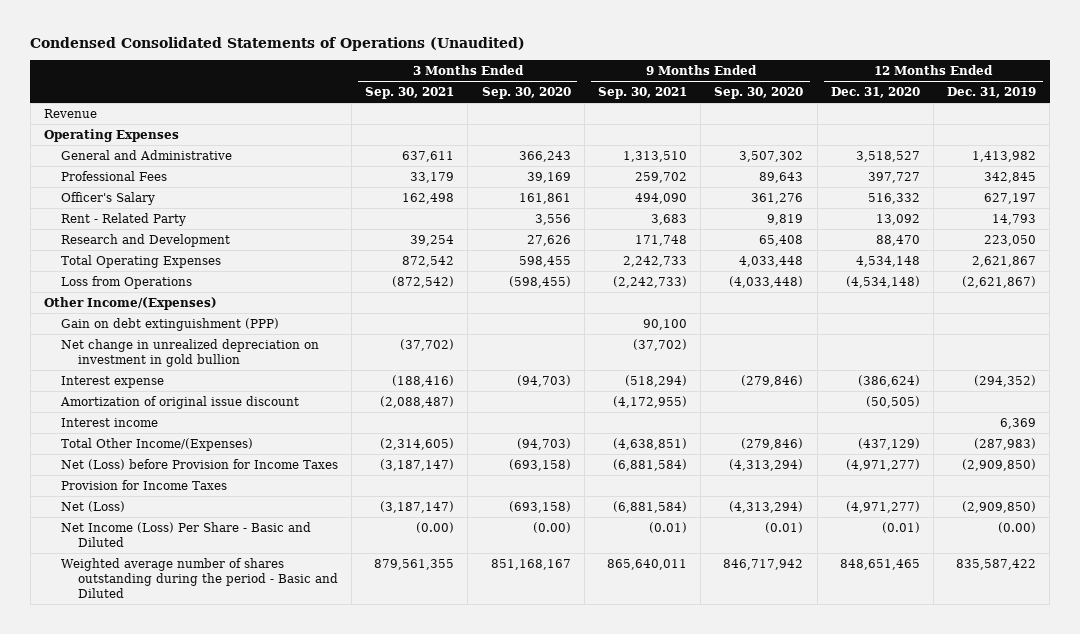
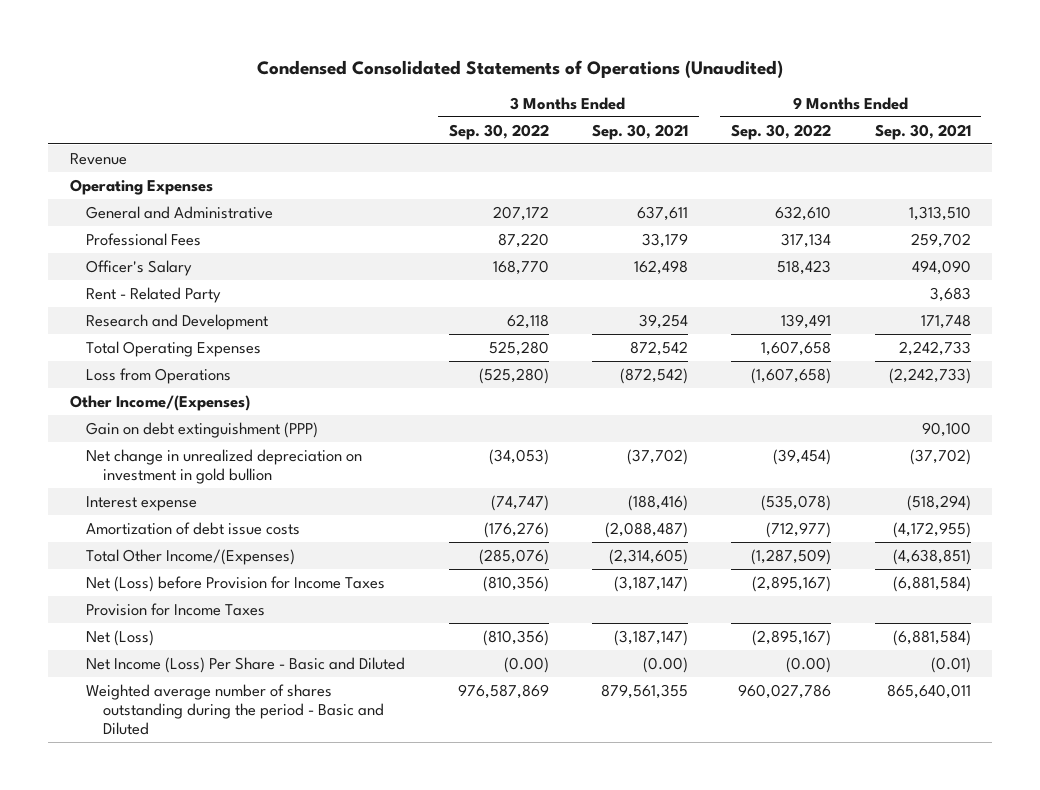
- | 3 Months Ended Sep. 30, 2021 | 3 Months Ended Sep. 30, 2020 | 9 Months Ended Sep. 30, 2021 | 9 Months Ended Sep. 30, 2020 | 12 Months Ended Dec. 31, 2020 | 12 Months Ended Dec. 31, 2019
+ | 3 Months Ended Sep. 30, 2022 | 3 Months Ended Sep. 30, 2021 | 9 Months Ended Sep. 30, 2022 | 9 Months Ended Sep. 30, 2021
- Amortization of original issue discount | (2,088,487) | | (4,172,955) | | (50,505) |
- Interest income | | | | | | 6,369
+ Amortization of debt issue costs | (176,276) | (2,088,487) | (712,977) | (4,172,955)

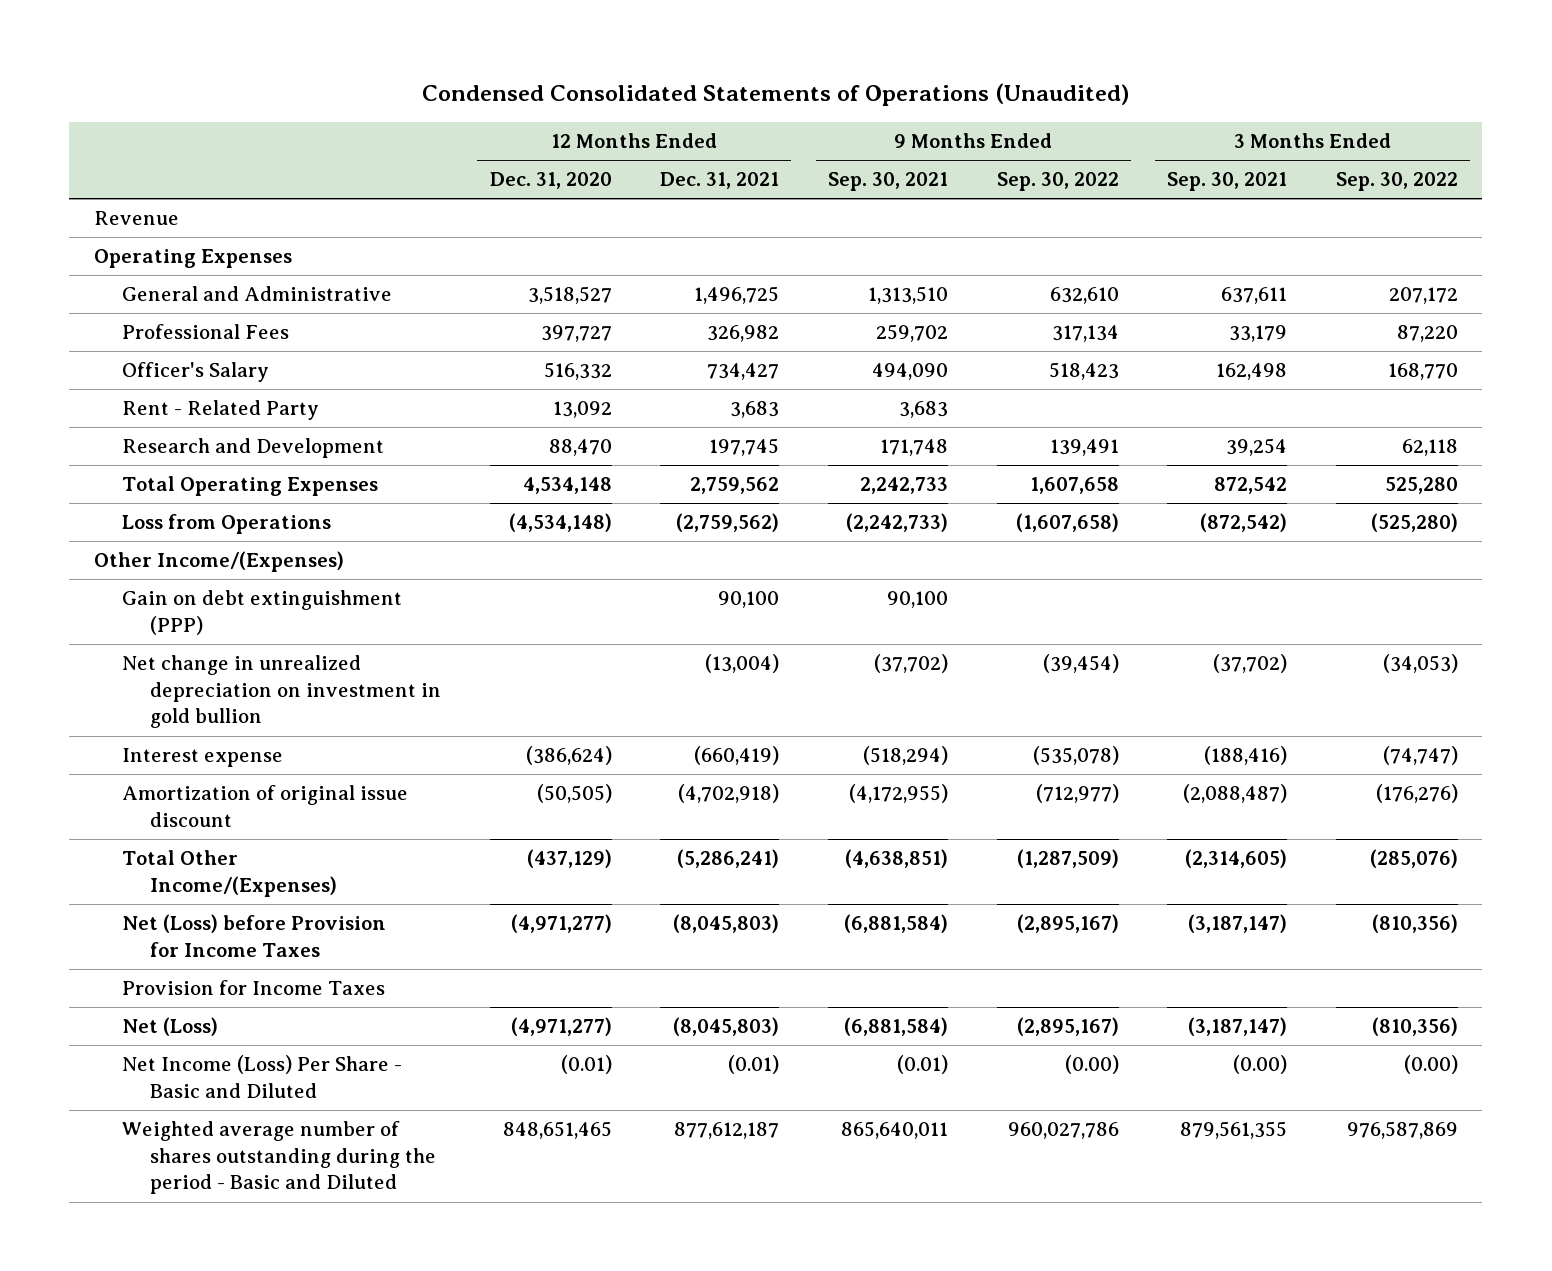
- | 3 Months Ended Sep. 30, 2022 | 3 Months Ended Sep. 30, 2021 | 9 Months Ended Sep. 30, 2022 | 9 Months Ended Sep. 30, 2021
+ | 12 Months Ended Dec. 31, 2020 | 12 Months Ended Dec. 31, 2021 | 9 Months Ended Sep. 30, 2021 | 9 Months Ended Sep. 30, 2022 | 3 Months Ended Sep. 30, 2021 | 3 Months Ended Sep. 30, 2022
- Amortization of debt issue costs | (176,276) | (2,088,487) | (712,977) | (4,172,955)
+ Amortization of original issue discount | (50,505) | (4,702,918) | (4,172,955) | (712,977) | (2,088,487) | (176,276)

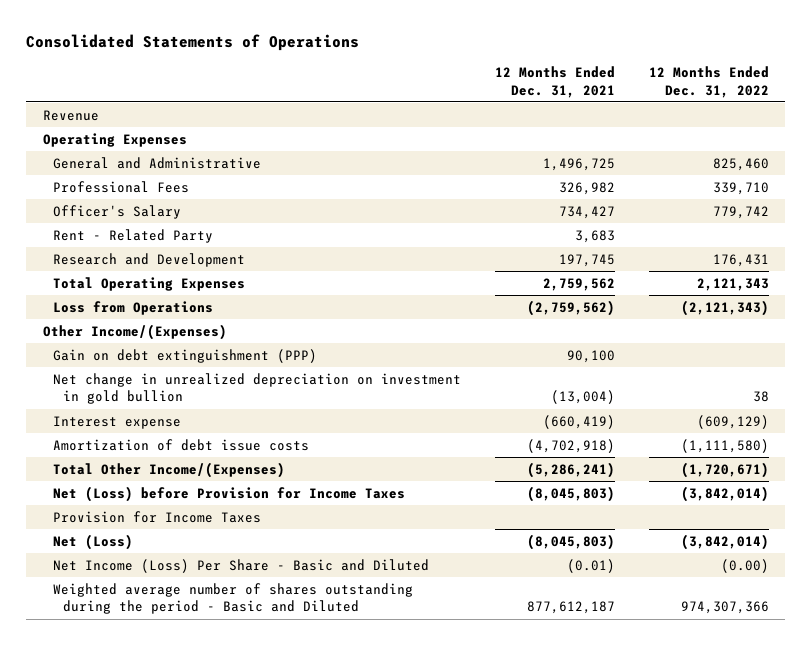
- Condensed Consolidated Statements of Operations (Unaudited)
+ Consolidated Statements of Operations
- | 12 Months Ended Dec. 31, 2020 | 12 Months Ended Dec. 31, 2021 | 9 Months Ended Sep. 30, 2021 | 9 Months Ended Sep. 30, 2022 | 3 Months Ended Sep. 30, 2021 | 3 Months Ended Sep. 30, 2022
+ | 12 Months Ended Dec. 31, 2021 | 12 Months Ended Dec. 31, 2022
- Amortization of original issue discount | (50,505) | (4,702,918) | (4,172,955) | (712,977) | (2,088,487) | (176,276)
+ Amortization of debt issue costs | (4,702,918) | (1,111,580)

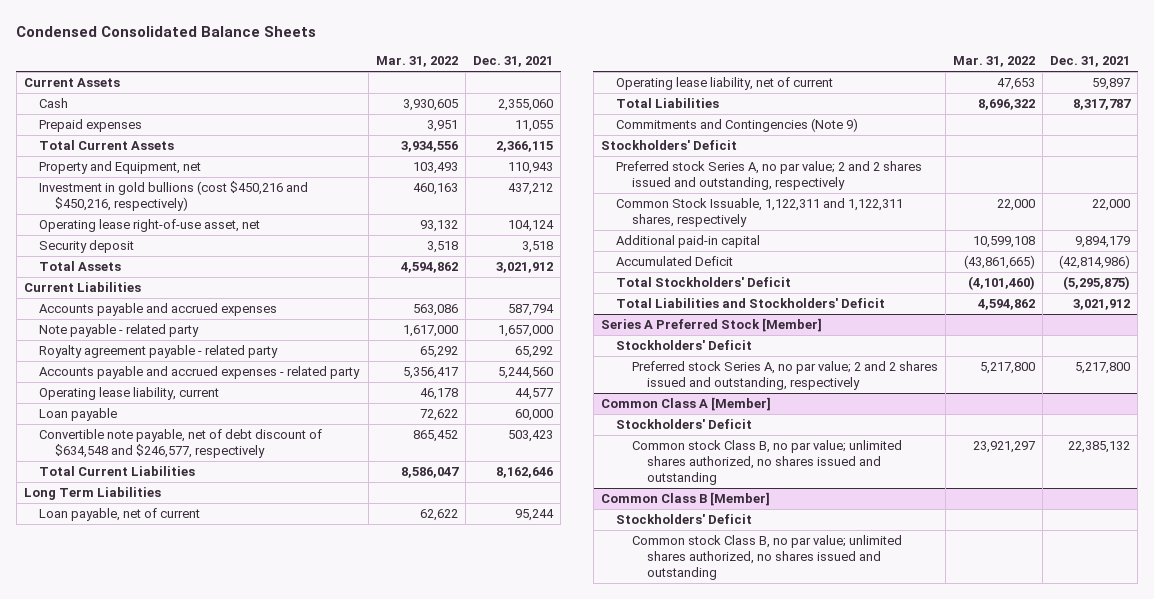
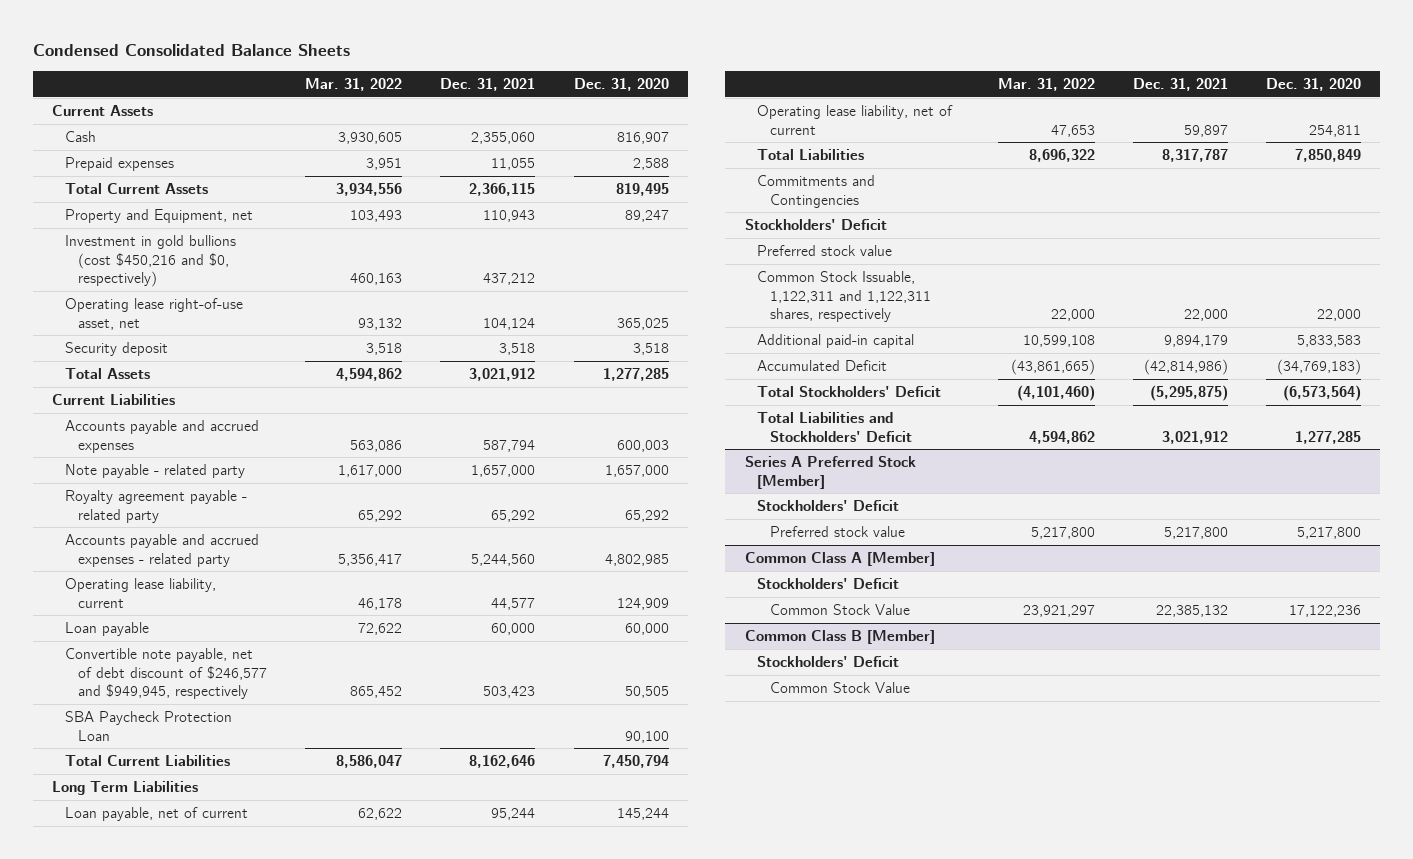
- | Mar. 31, 2022 | Dec. 31, 2021
+ | Mar. 31, 2022 | Dec. 31, 2021 | Dec. 31, 2020
- Investment in gold bullions (cost $450,216 and $450,216, respectively) | 460,163 | 437,212
+ Investment in gold bullions (cost $450,216 and $0, respectively) | 460,163 | 437,212 |
- Convertible note payable, net of debt discount of $634,548 and $246,577, respectively | 865,452 | 503,423
+ Convertible note payable, net of debt discount of $246,577 and $949,945, respectively | 865,452 | 503,423 | 50,505
+ SBA Paycheck Protection Loan | | | 90,100
- Commitments and Contingencies (Note 9)
+ Commitments and Contingencies
- Preferred stock Series A, no par value; 2 and 2 shares issued and outstanding, respectively
+ Preferred stock value
@ Series A Preferred Stock [Member]
- Preferred stock Series A, no par value; 2 and 2 shares issued and outstanding, respectively | 5,217,800 | 5,217,800
+ Preferred stock value | 5,217,800 | 5,217,800 | 5,217,800
@ Common Class A [Member]
- Common stock Class B, no par value; unlimited shares authorized, no shares issued and outstanding | 23,921,297 | 22,385,132
+ Common Stock Value | 23,921,297 | 22,385,132 | 17,122,236
@ Common Class B [Member]
- Common stock Class B, no par value; unlimited shares authorized, no shares issued and outstanding
+ Common Stock Value

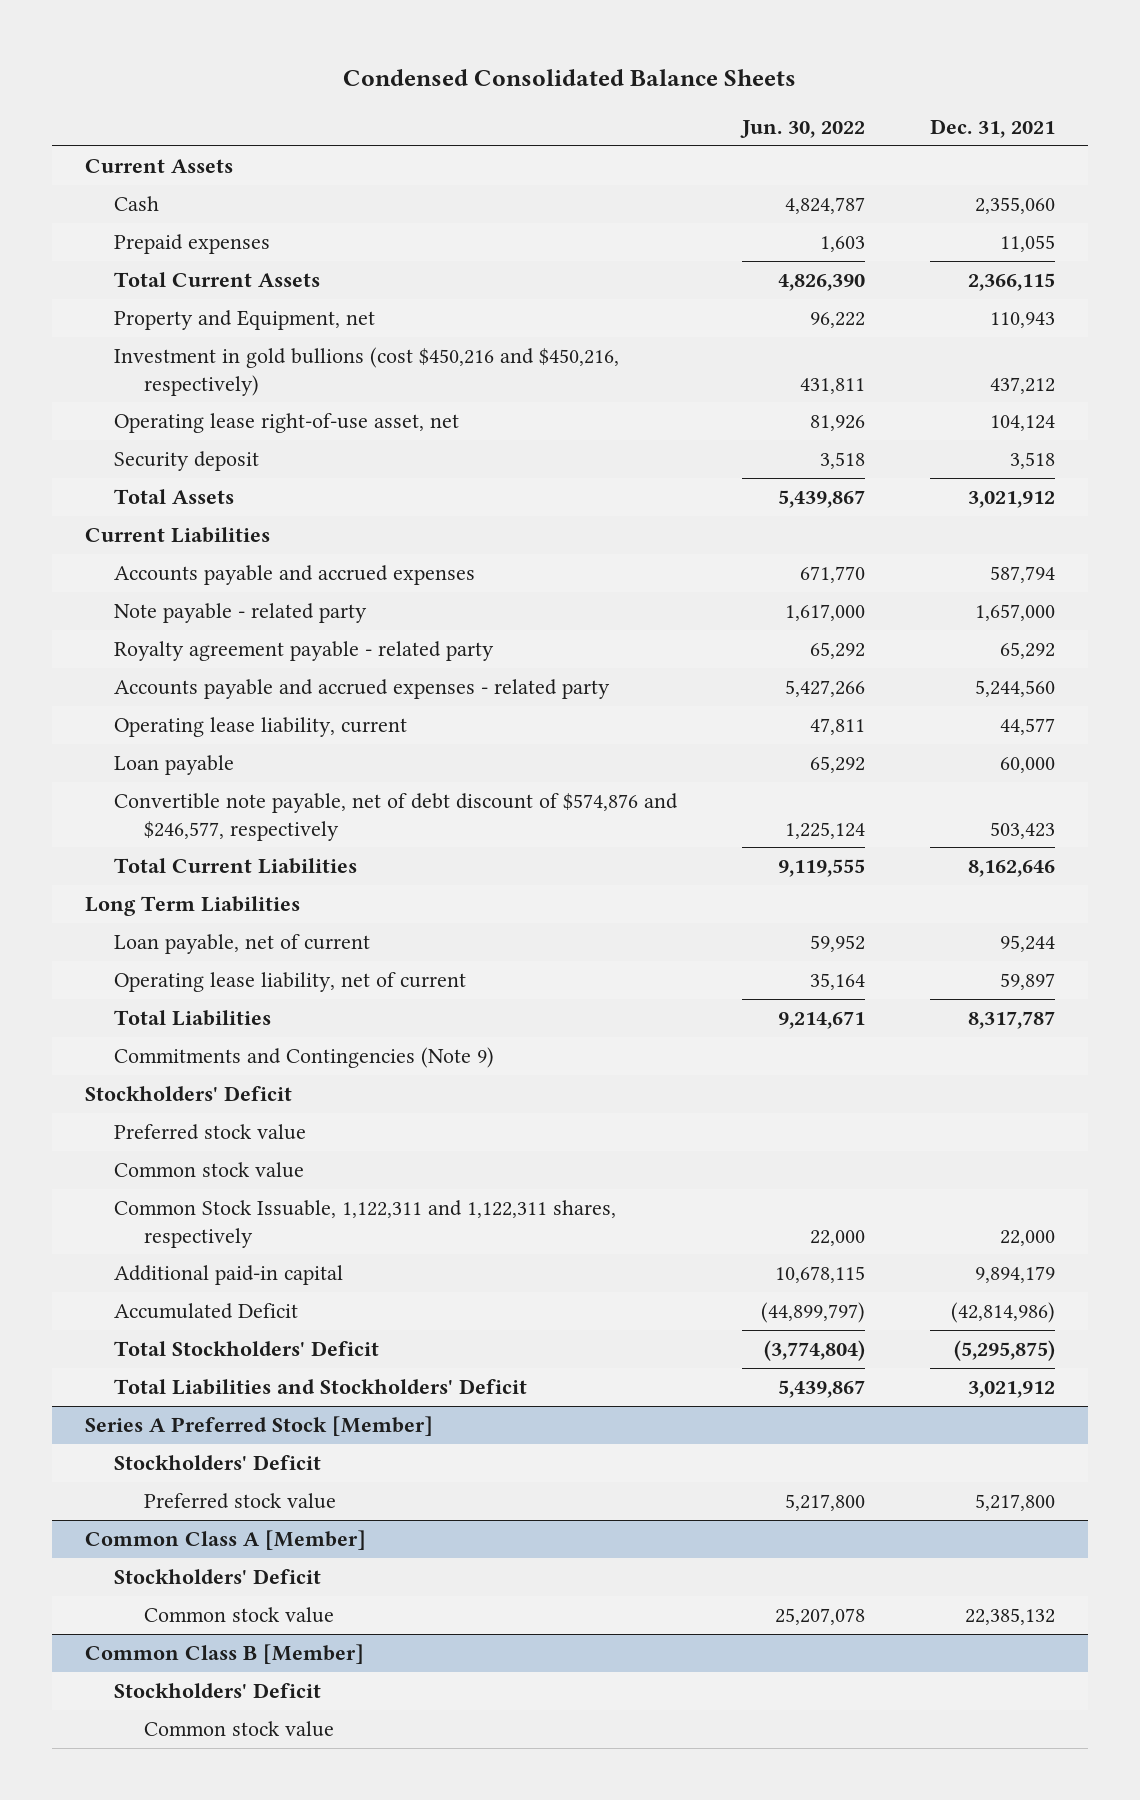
- | Mar. 31, 2022 | Dec. 31, 2021 | Dec. 31, 2020
+ | Jun. 30, 2022 | Dec. 31, 2021
- Investment in gold bullions (cost $450,216 and $0, respectively) | 460,163 | 437,212 |
+ Investment in gold bullions (cost $450,216 and $450,216, respectively) | 431,811 | 437,212
- Convertible note payable, net of debt discount of $246,577 and $949,945, respectively | 865,452 | 503,423 | 50,505
- SBA Paycheck Protection Loan | | | 90,100
+ Convertible note payable, net of debt discount of $574,876 and $246,577, respectively | 1,225,124 | 503,423
- Commitments and Contingencies
+ Commitments and Contingencies (Note 9)
+ Common stock value
@ Common Class A [Member]
- Common Stock Value | 23,921,297 | 22,385,132 | 17,122,236
+ Common stock value | 25,207,078 | 22,385,132
@ Common Class B [Member]
- Common Stock Value
+ Common stock value

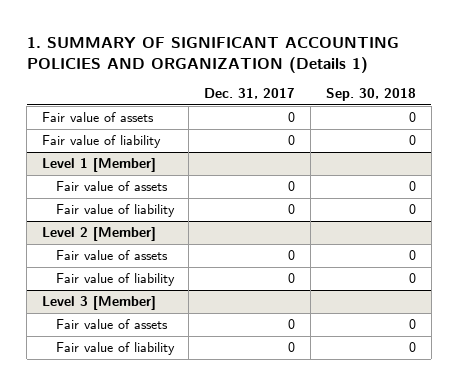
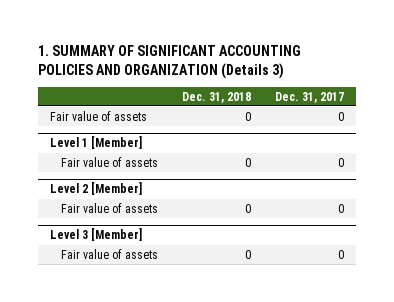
- 1. SUMMARY OF SIGNIFICANT ACCOUNTING POLICIES AND ORGANIZATION (Details 1)
+ 1. SUMMARY OF SIGNIFICANT ACCOUNTING POLICIES AND ORGANIZATION (Details 3)
- | Dec. 31, 2017 | Sep. 30, 2018
+ | Dec. 31, 2018 | Dec. 31, 2017
- Fair value of liability | 0 | 0
@ Level 1 [Member]
- Fair value of liability | 0 | 0
@ Level 2 [Member]
- Fair value of liability | 0 | 0
@ Level 3 [Member]
- Fair value of liability | 0 | 0

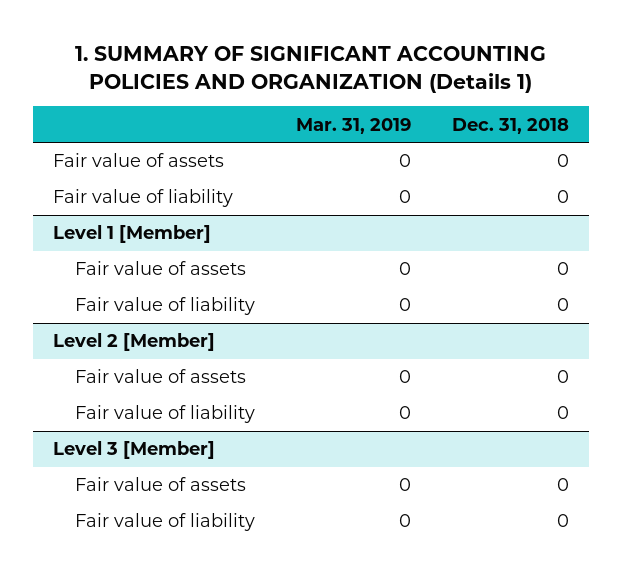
- 1. SUMMARY OF SIGNIFICANT ACCOUNTING POLICIES AND ORGANIZATION (Details 3)
+ 1. SUMMARY OF SIGNIFICANT ACCOUNTING POLICIES AND ORGANIZATION (Details 1)
- | Dec. 31, 2018 | Dec. 31, 2017
+ | Mar. 31, 2019 | Dec. 31, 2018
+ Fair value of liability | 0 | 0
@ Level 1 [Member]
+ Fair value of liability | 0 | 0
@ Level 2 [Member]
+ Fair value of liability | 0 | 0
@ Level 3 [Member]
+ Fair value of liability | 0 | 0

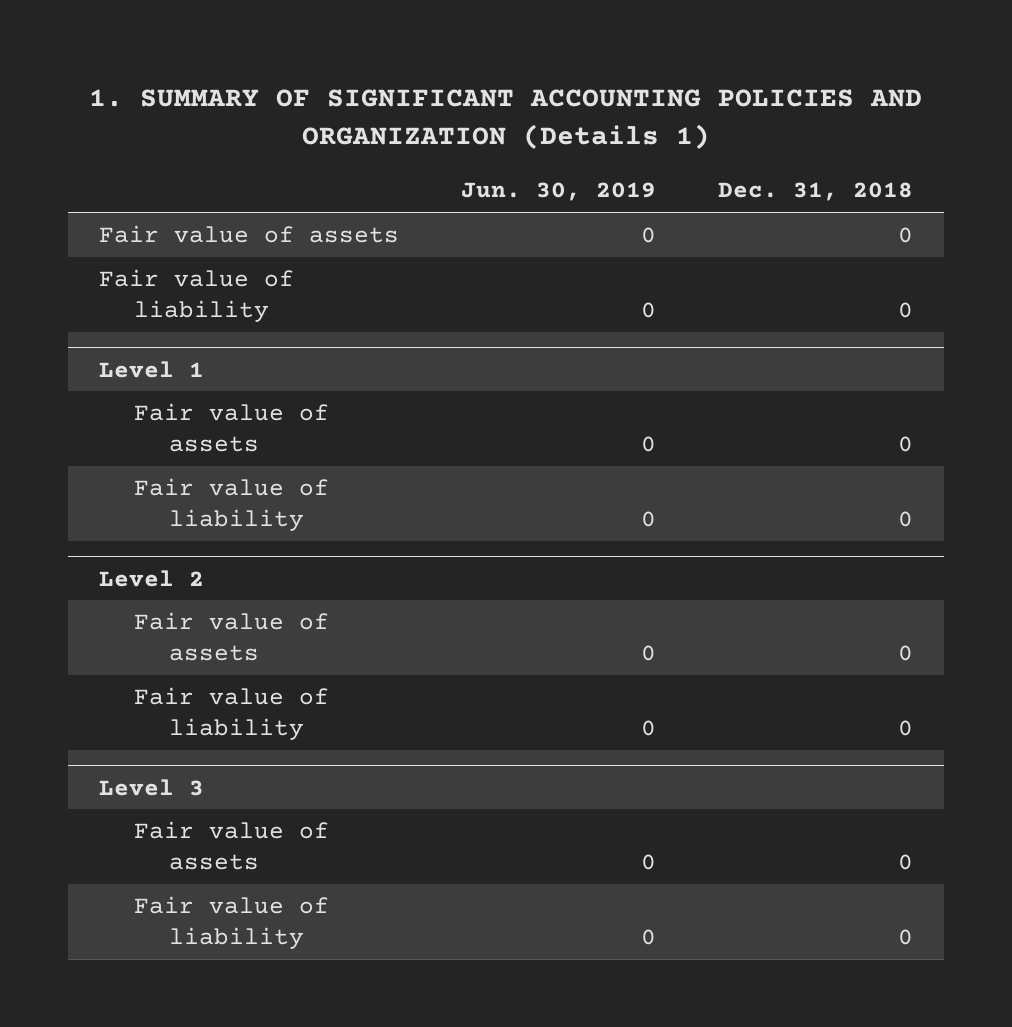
- | Mar. 31, 2019 | Dec. 31, 2018
+ | Jun. 30, 2019 | Dec. 31, 2018
- Level 1 [Member]
+ Level 1
- Level 2 [Member]
+ Level 2
- Level 3 [Member]
+ Level 3

